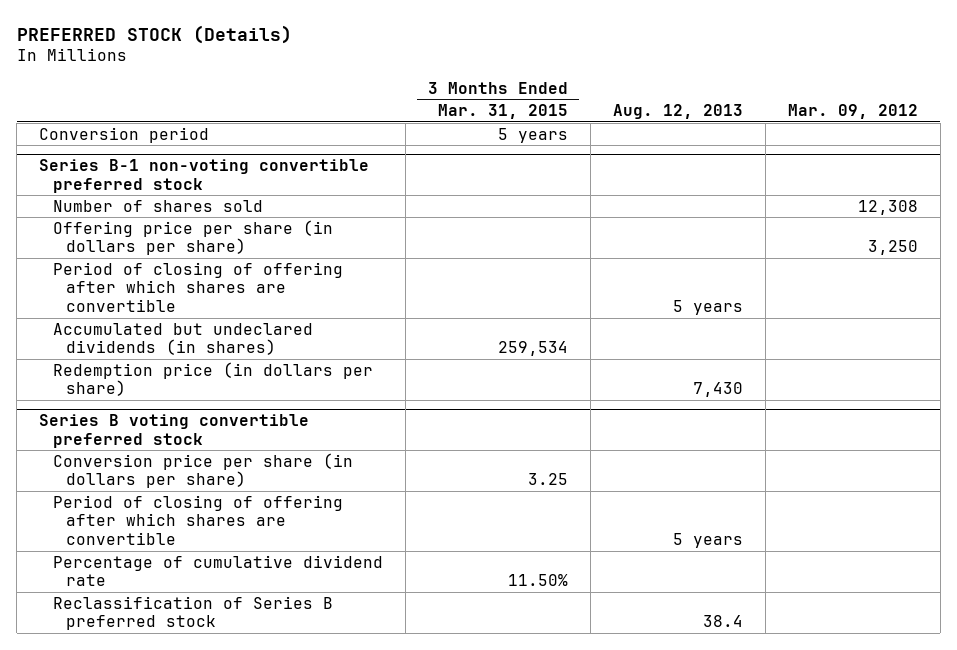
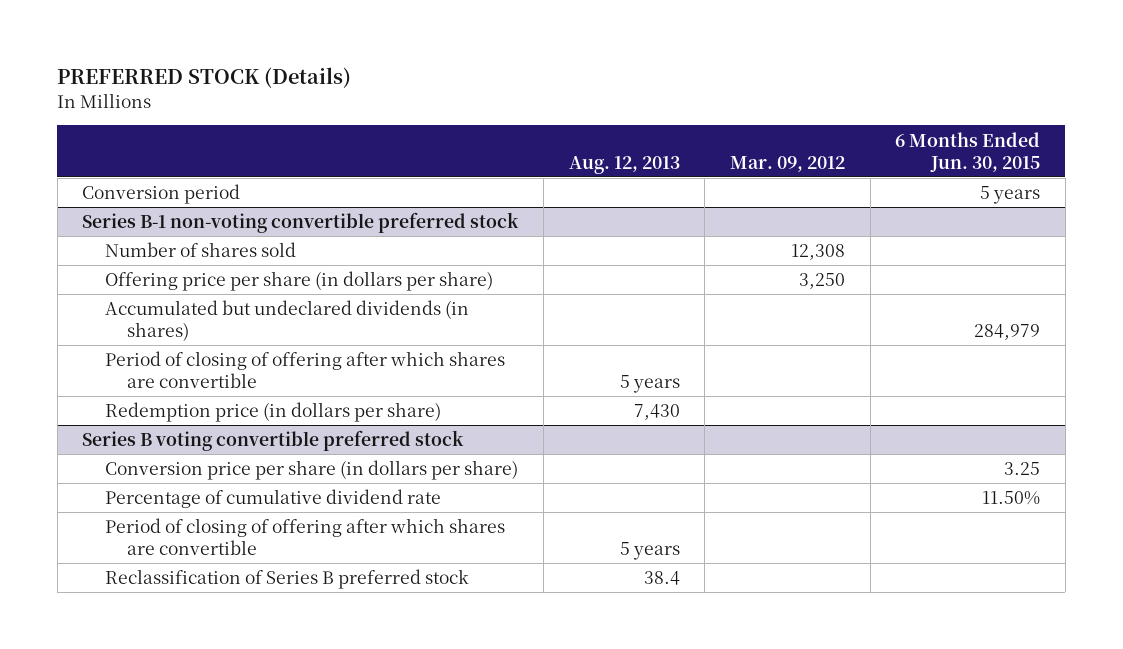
- | 3 Months Ended Mar. 31, 2015 | Aug. 12, 2013 | Mar. 09, 2012
+ | Aug. 12, 2013 | Mar. 09, 2012 | 6 Months Ended Jun. 30, 2015
@ Series B-1 non-voting convertible preferred stock
moved down: Period of closing of offering after which shares are convertible | 5 years | |
@ Series B voting convertible preferred stock
moved down: Period of closing of offering after which shares are convertible | 5 years | |

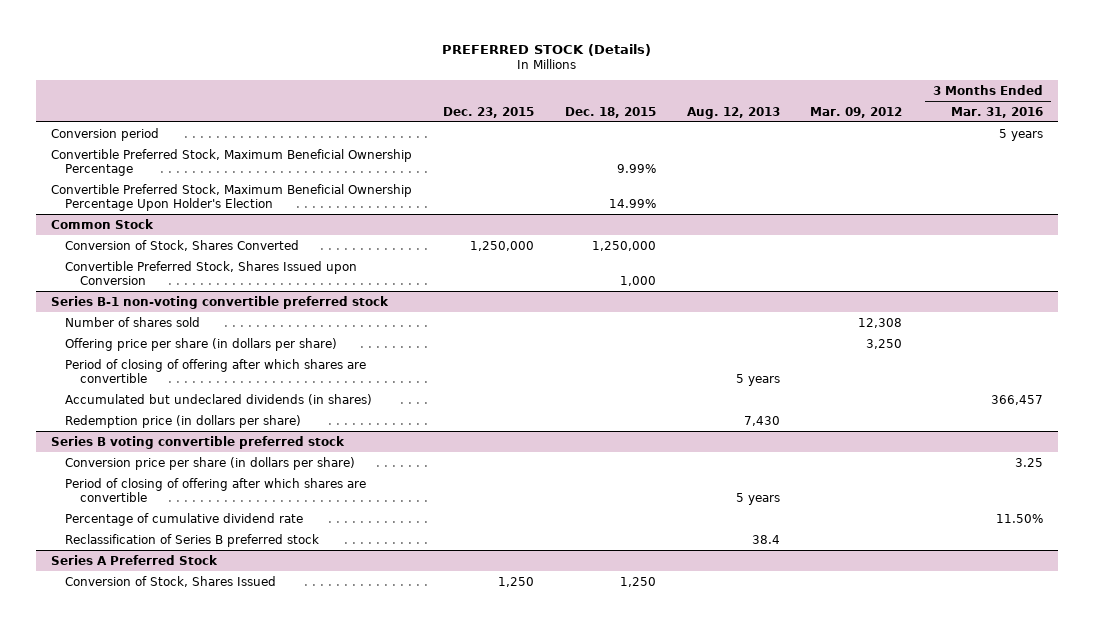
- | Aug. 12, 2013 | Mar. 09, 2012 | 6 Months Ended Jun. 30, 2015
+ | Dec. 23, 2015 | Dec. 18, 2015 | Aug. 12, 2013 | Mar. 09, 2012 | 3 Months Ended Mar. 31, 2016
+ Convertible Preferred Stock, Maximum Beneficial Ownership Percentage | | 9.99% | | |
+ Convertible Preferred Stock, Maximum Beneficial Ownership Percentage Upon Holder's Election | | 14.99% | | |
+ Common Stock
+ Conversion of Stock, Shares Converted | 1,250,000 | 1,250,000 | | |
+ Convertible Preferred Stock, Shares Issued upon Conversion | | 1,000 | | |
@ Series B-1 non-voting convertible preferred stock
moved down: Accumulated but undeclared dividends (in shares) | | | | | 366,457
@ Series B voting convertible preferred stock
moved down: Percentage of cumulative dividend rate | | | | | 11.50%
+ Series A Preferred Stock
+ Conversion of Stock, Shares Issued | 1,250 | 1,250 | | |

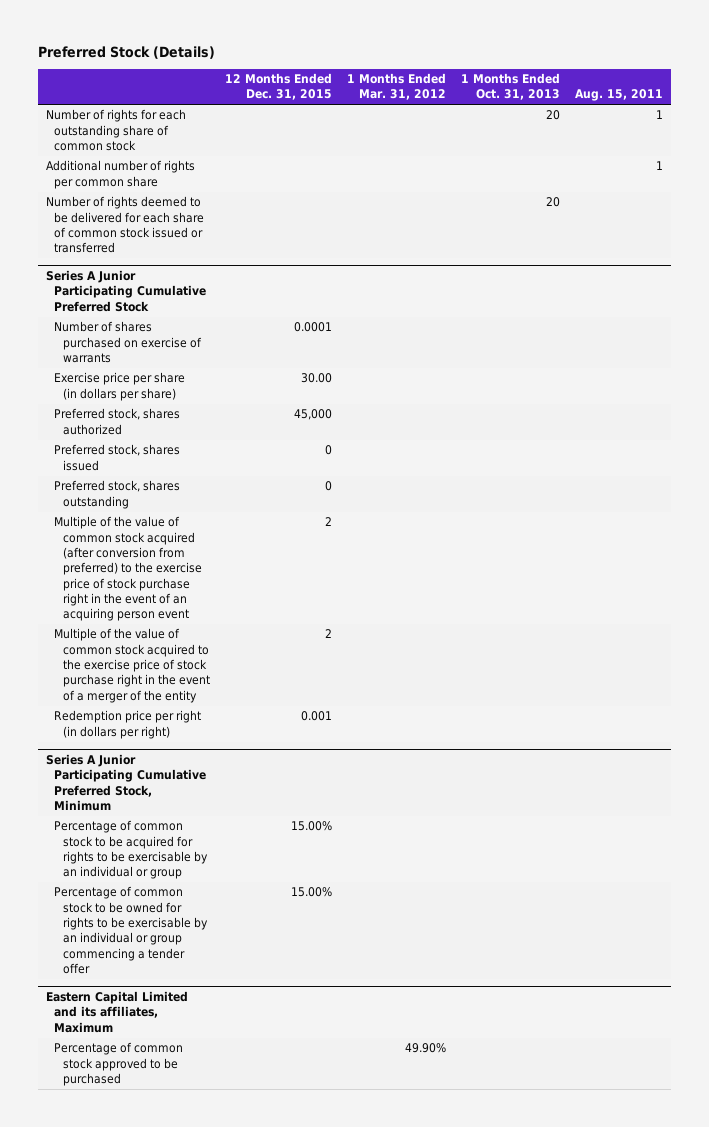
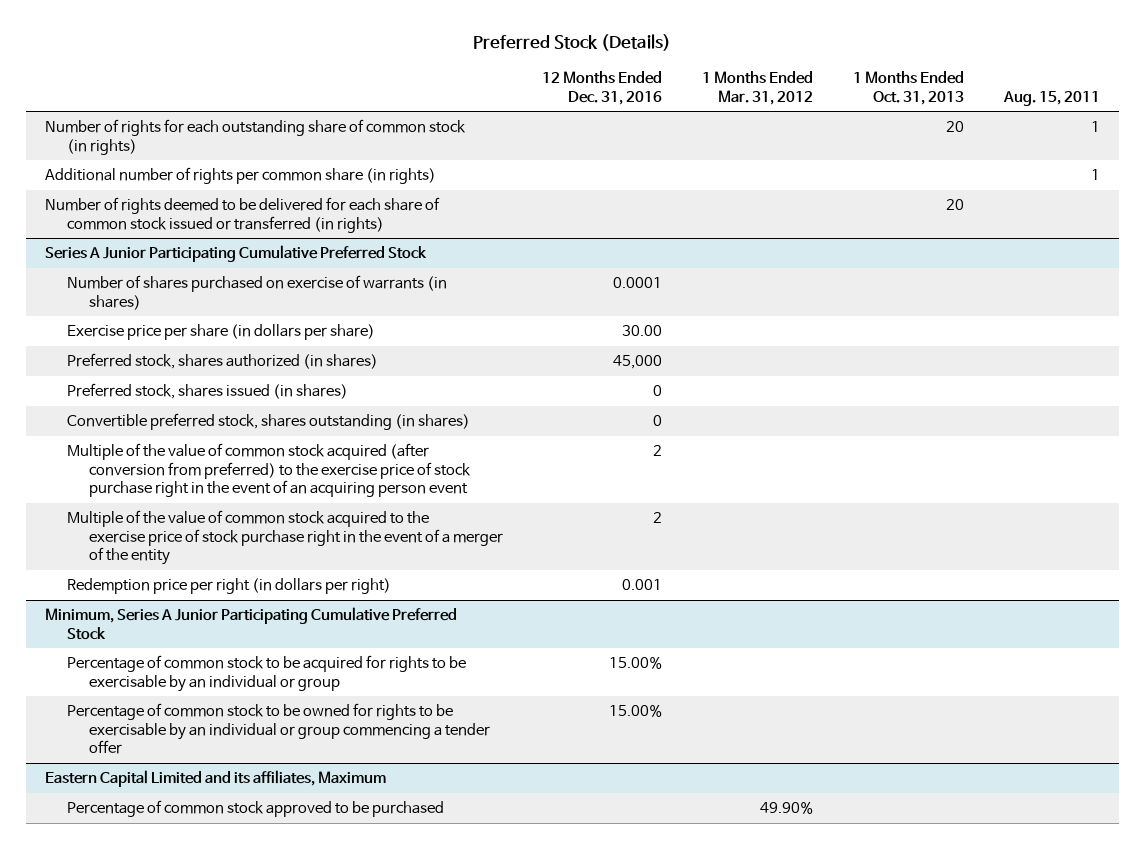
- | 12 Months Ended Dec. 31, 2015 | 1 Months Ended Mar. 31, 2012 | 1 Months Ended Oct. 31, 2013 | Aug. 15, 2011
+ | 12 Months Ended Dec. 31, 2016 | 1 Months Ended Mar. 31, 2012 | 1 Months Ended Oct. 31, 2013 | Aug. 15, 2011
- Number of rights for each outstanding share of common stock | | | 20 | 1
- Additional number of rights per common share | | | | 1
- Number of rights deemed to be delivered for each share of common stock issued or transferred | | | 20 |
+ Number of rights for each outstanding share of common stock (in rights) | | | 20 | 1
+ Additional number of rights per common share (in rights) | | | | 1
+ Number of rights deemed to be delivered for each share of common stock issued or transferred (in rights) | | | 20 |
@ Series A Junior Participating Cumulative Preferred Stock
- Number of shares purchased on exercise of warrants | 0.0001 | | |
+ Number of shares purchased on exercise of warrants (in shares) | 0.0001 | | |
- Preferred stock, shares authorized | 45,000 | | |
- Preferred stock, shares issued | 0 | | |
- Preferred stock, shares outstanding | 0 | | |
+ Preferred stock, shares authorized (in shares) | 45,000 | | |
+ Preferred stock, shares issued (in shares) | 0 | | |
+ Convertible preferred stock, shares outstanding (in shares) | 0 | | |
- Series A Junior Participating Cumulative Preferred Stock, Minimum
+ Minimum, Series A Junior Participating Cumulative Preferred Stock

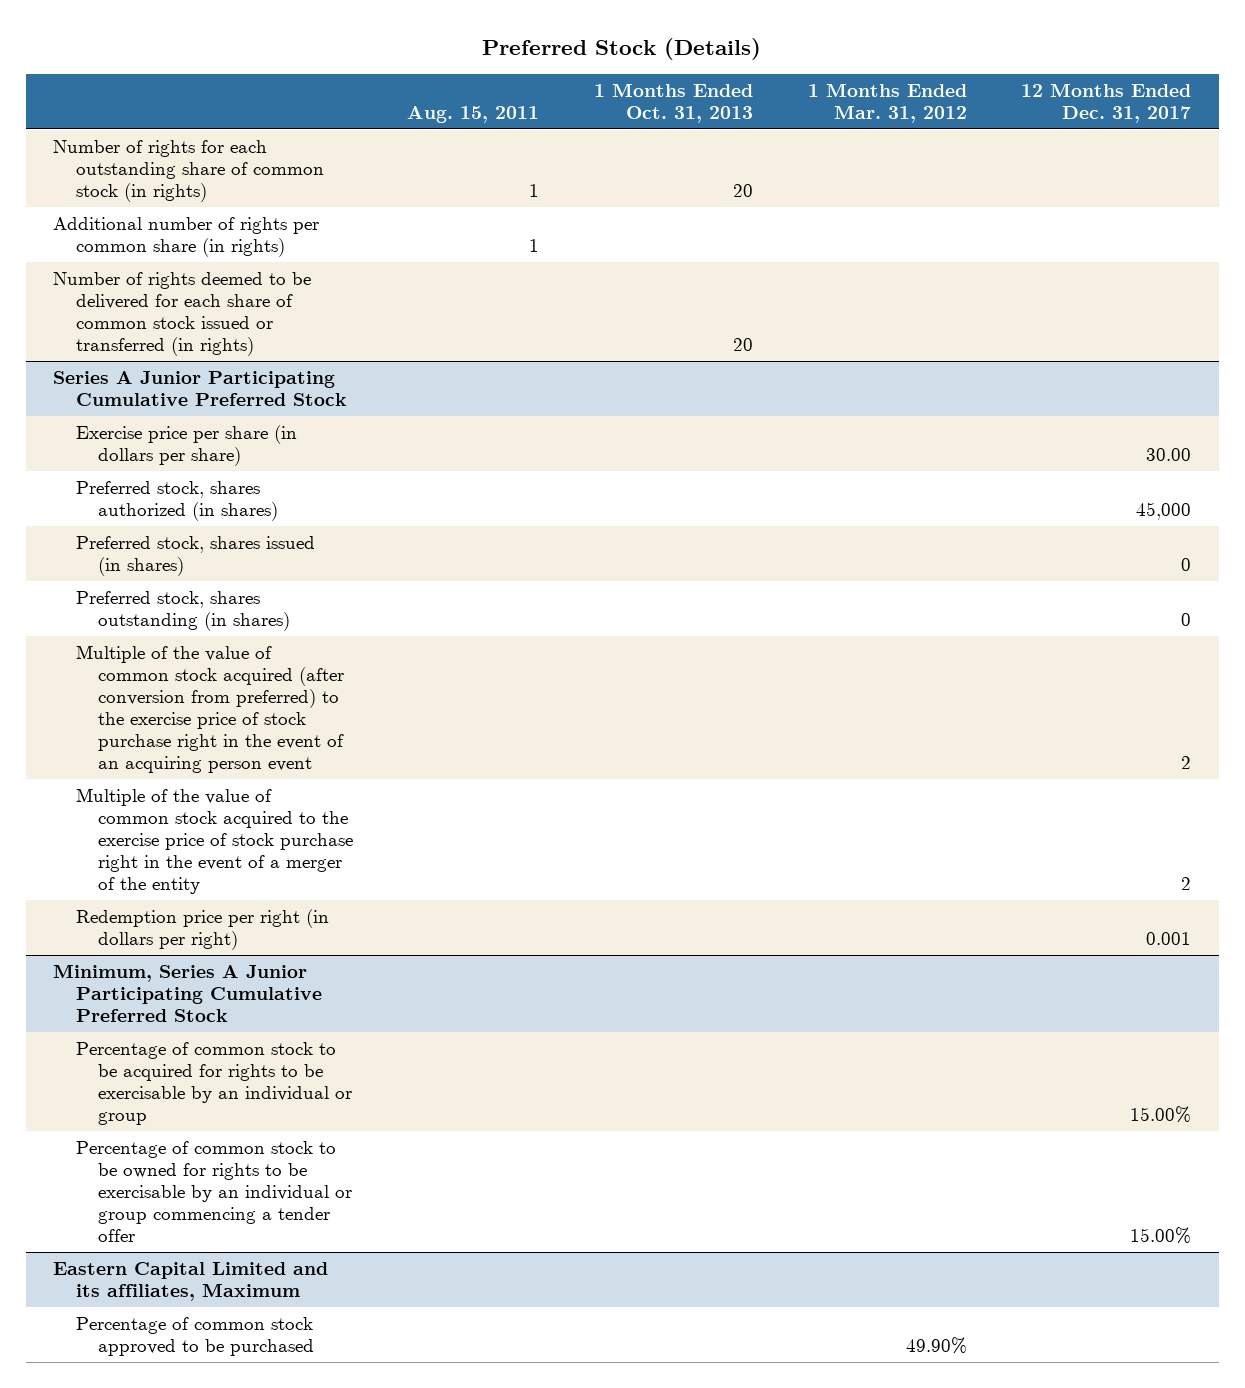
- | 12 Months Ended Dec. 31, 2016 | 1 Months Ended Mar. 31, 2012 | 1 Months Ended Oct. 31, 2013 | Aug. 15, 2011
+ | Aug. 15, 2011 | 1 Months Ended Oct. 31, 2013 | 1 Months Ended Mar. 31, 2012 | 12 Months Ended Dec. 31, 2017
@ Series A Junior Participating Cumulative Preferred Stock
- Number of shares purchased on exercise of warrants (in shares) | 0.0001 | | |
- Convertible preferred stock, shares outstanding (in shares) | 0 | | |
+ Preferred stock, shares outstanding (in shares) | | | | 0

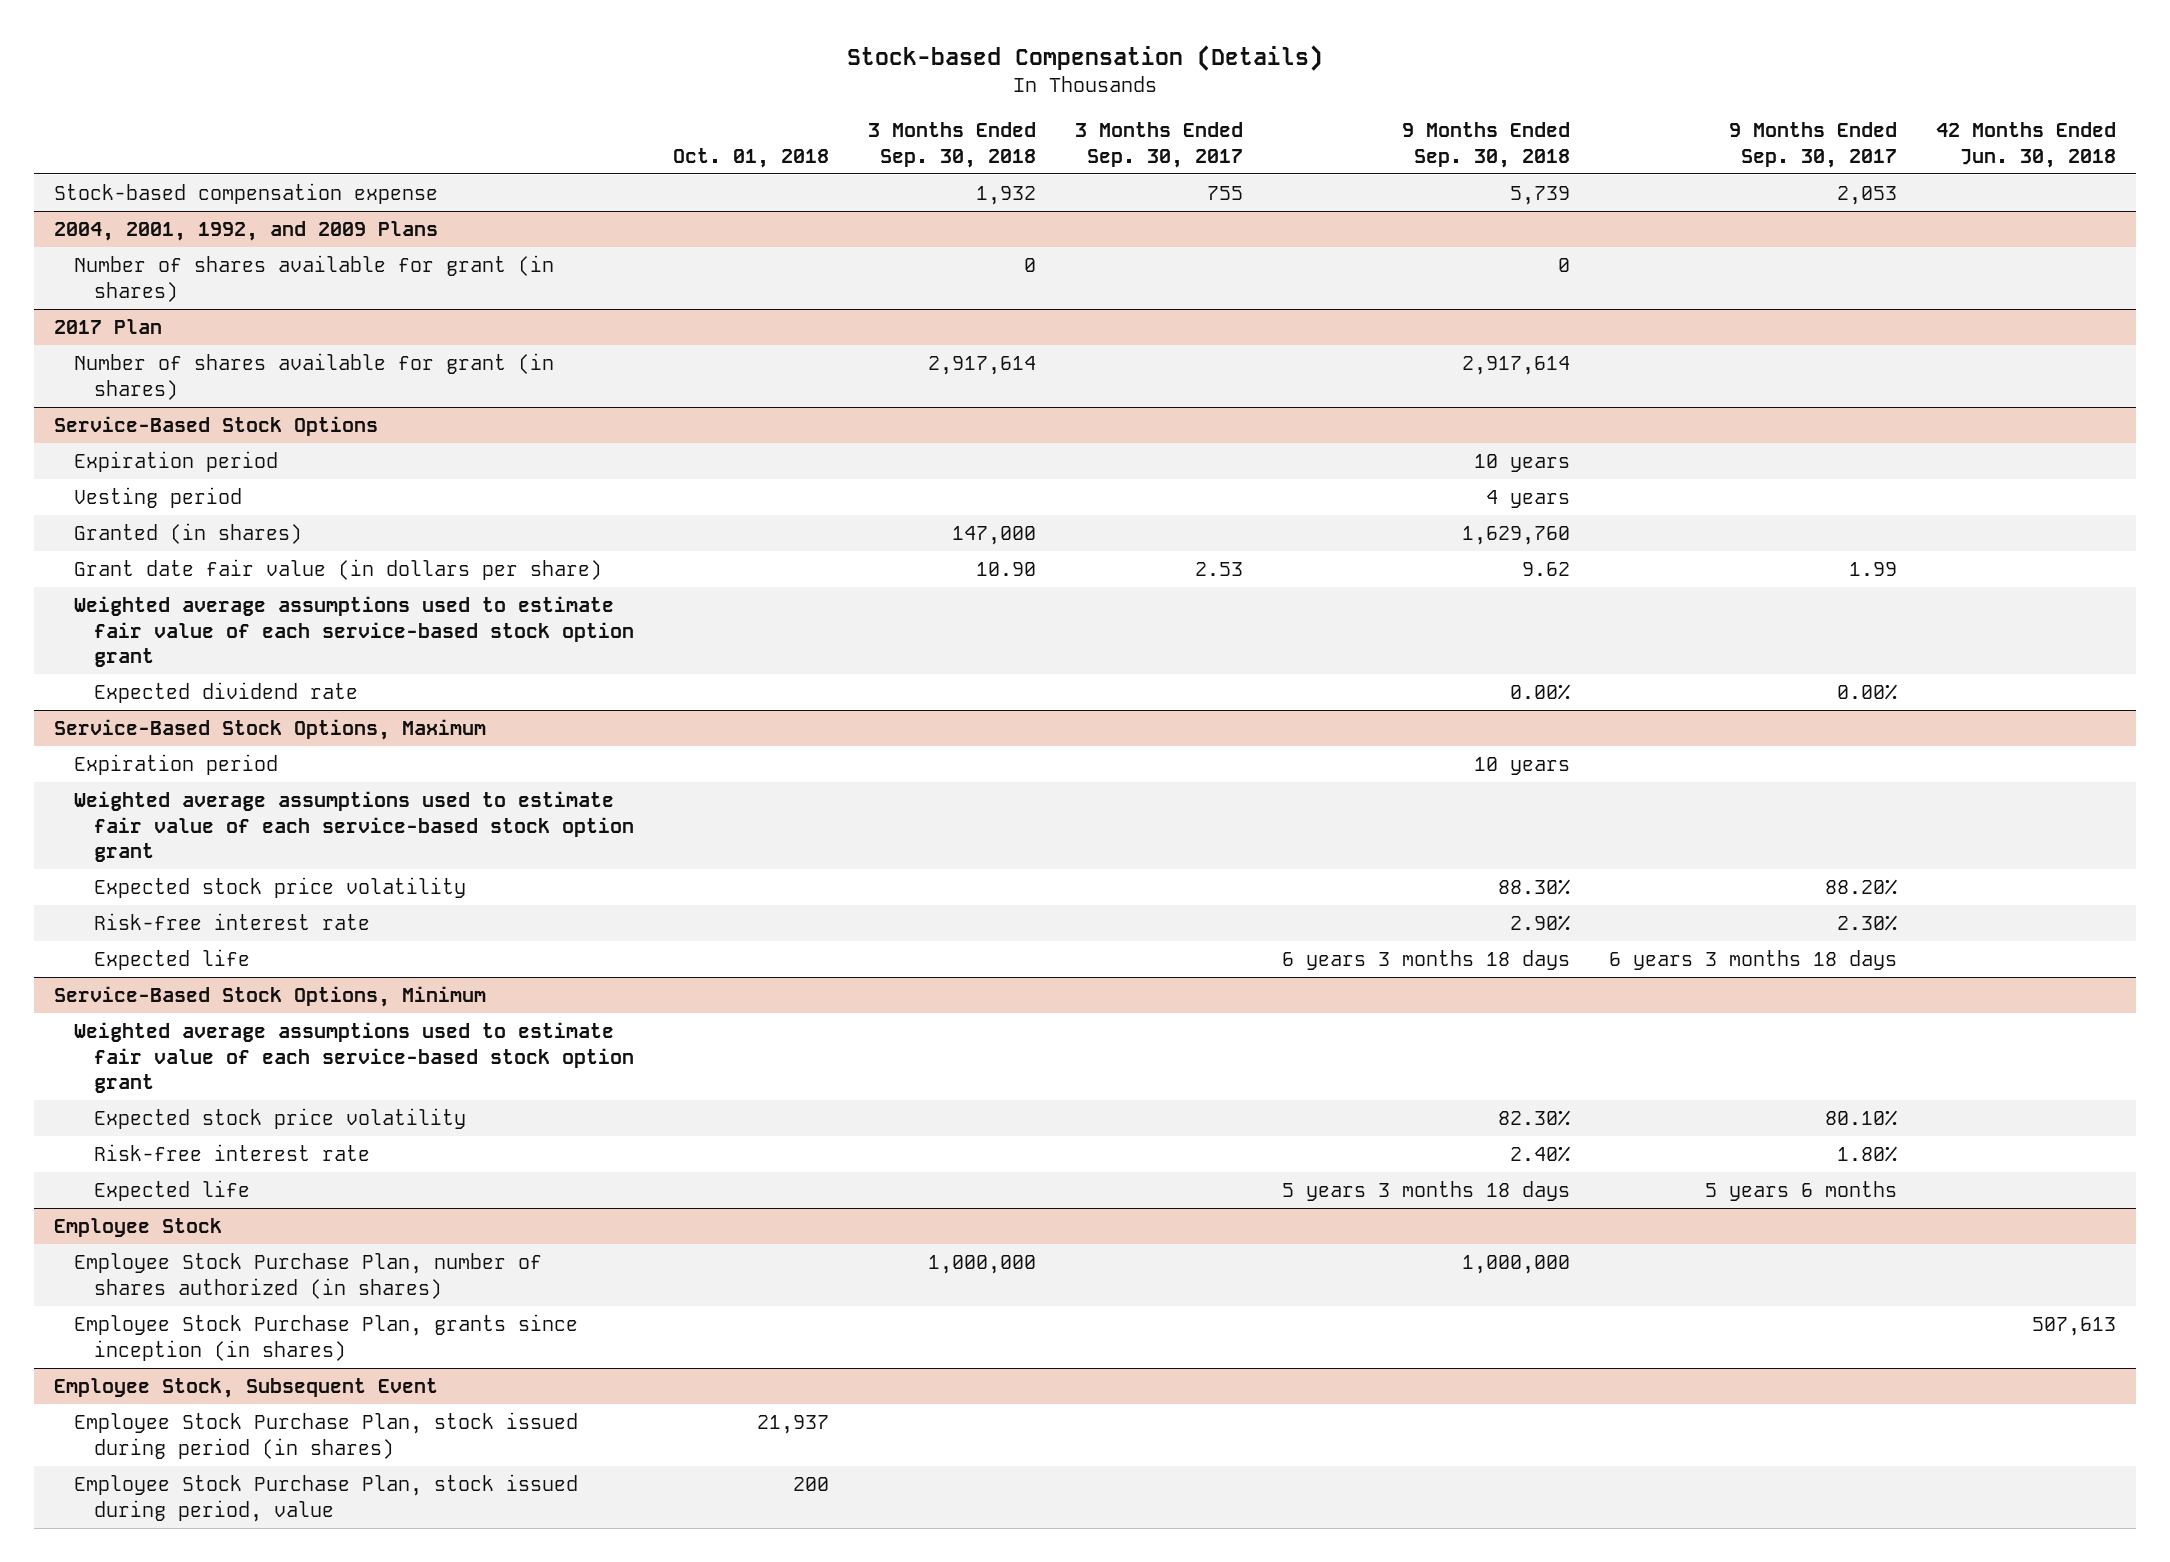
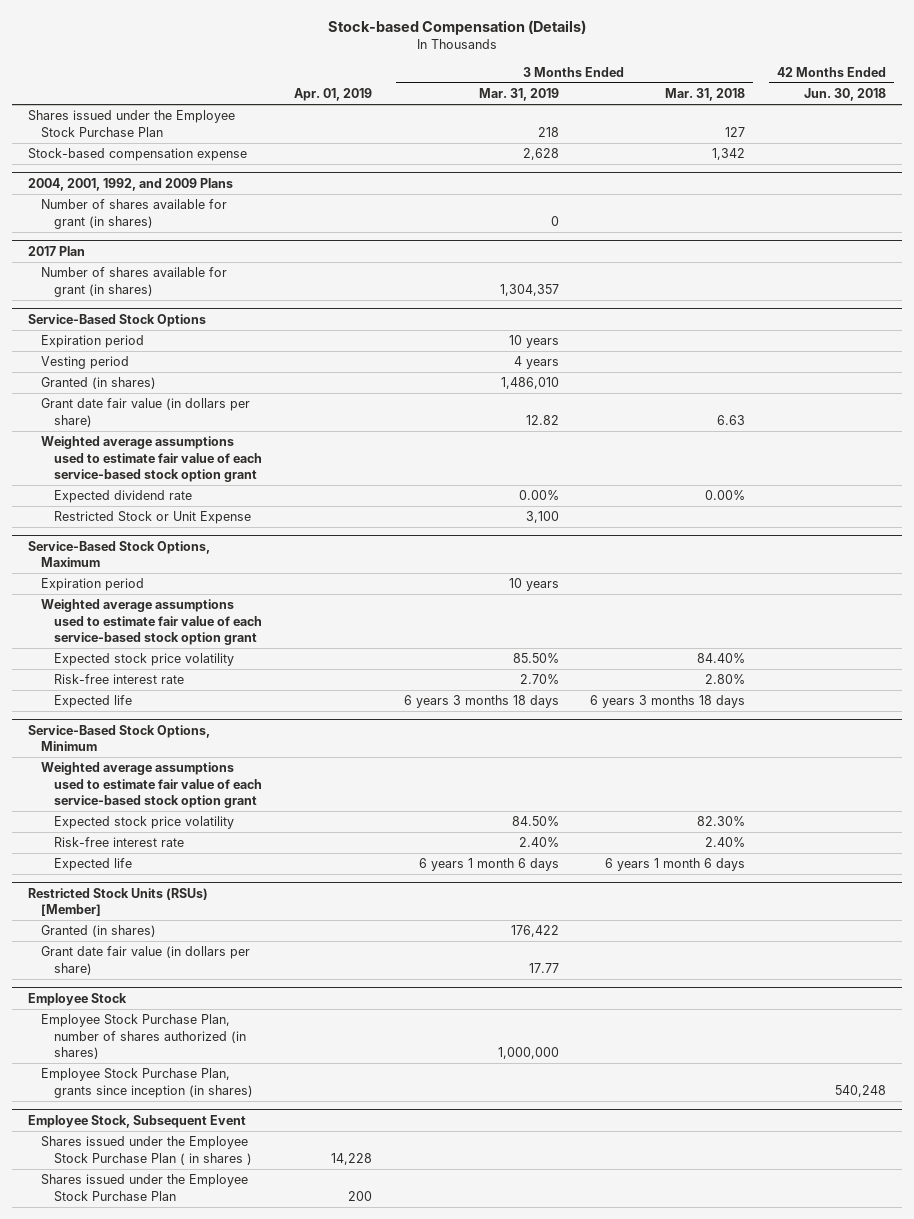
- | Oct. 01, 2018 | 3 Months Ended Sep. 30, 2018 | 3 Months Ended Sep. 30, 2017 | 9 Months Ended Sep. 30, 2018 | 9 Months Ended Sep. 30, 2017 | 42 Months Ended Jun. 30, 2018
+ | Apr. 01, 2019 | 3 Months Ended Mar. 31, 2019 | 3 Months Ended Mar. 31, 2018 | 42 Months Ended Jun. 30, 2018
+ Shares issued under the Employee Stock Purchase Plan | | 218 | 127 |
@ Service-Based Stock Options
+ Restricted Stock or Unit Expense | | 3,100 | |
+ Restricted Stock Units (RSUs) [Member]
+ Granted (in shares) | | 176,422 | |
+ Grant date fair value (in dollars per share) | | 17.77 | |
@ Employee Stock
- Employee Stock Purchase Plan, grants since inception (in shares) | | | | | | 507,613
+ Employee Stock Purchase Plan, grants since inception (in shares) | | | | 540,248
@ Employee Stock, Subsequent Event
- Employee Stock Purchase Plan, stock issued during period (in shares) | 21,937 | | | | |
- Employee Stock Purchase Plan, stock issued during period, value | 200 | | | | |
+ Shares issued under the Employee Stock Purchase Plan ( in shares ) | 14,228 | | |
+ Shares issued under the Employee Stock Purchase Plan | 200 | | |

